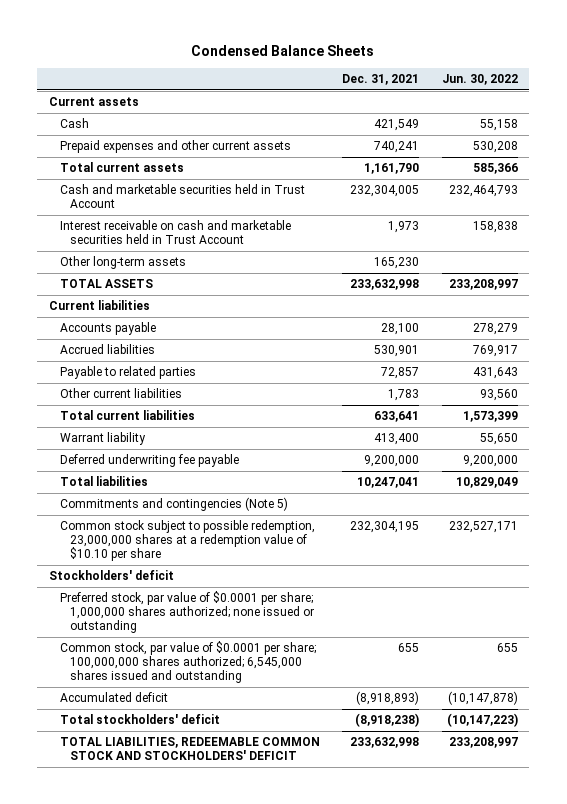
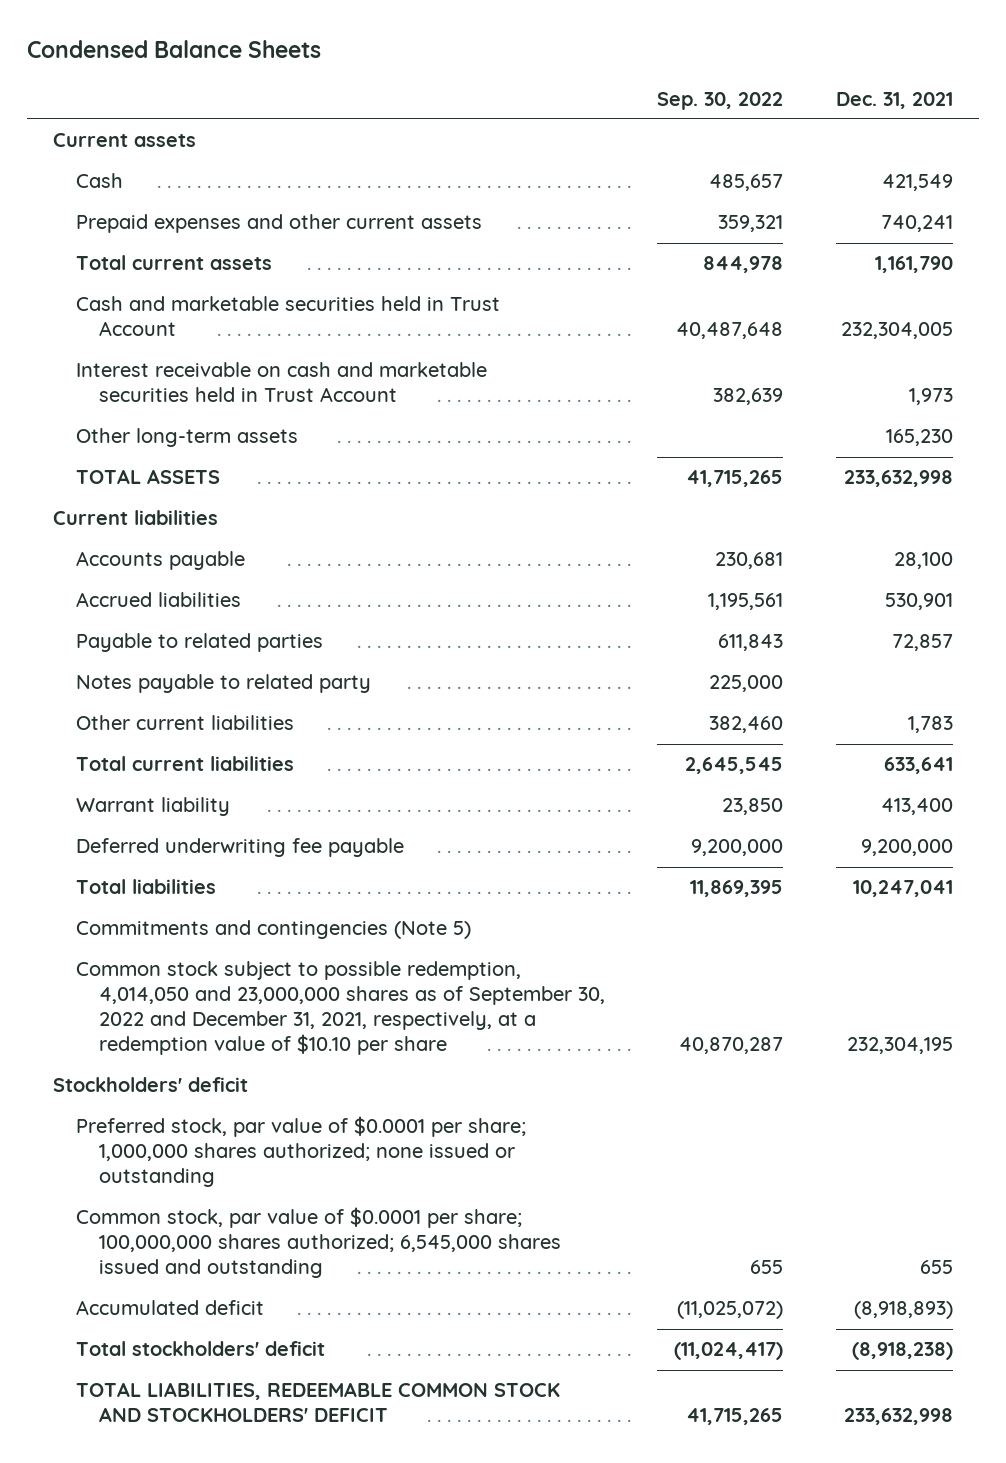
- | Dec. 31, 2021 | Jun. 30, 2022
+ | Sep. 30, 2022 | Dec. 31, 2021
+ Notes payable to related party | 225,000 |
- Common stock subject to possible redemption, 23,000,000 shares at a redemption value of $10.10 per share | 232,304,195 | 232,527,171
+ Common stock subject to possible redemption, 4,014,050 and 23,000,000 shares as of September 30, 2022 and December 31, 2021, respectively, at a redemption value of $10.10 per share | 40,870,287 | 232,304,195

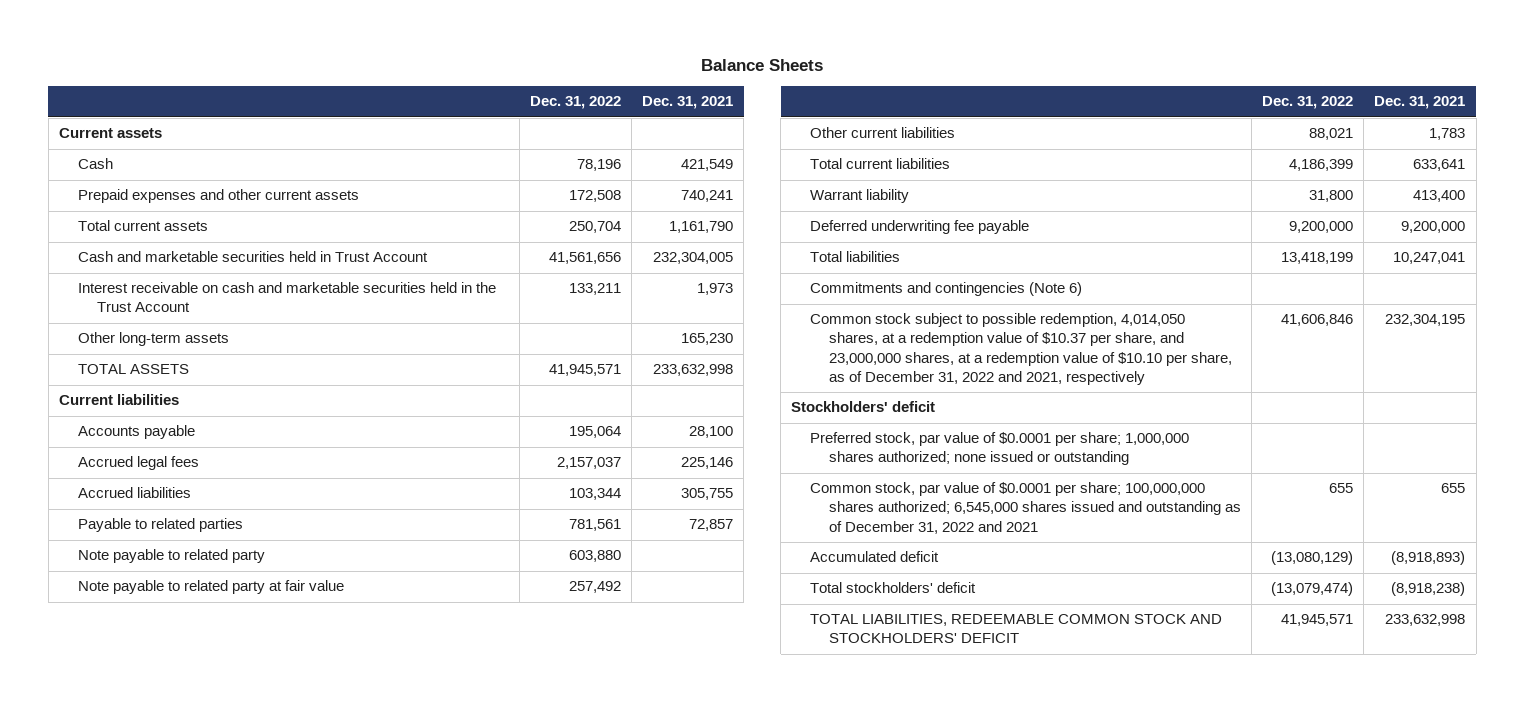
- Condensed Balance Sheets
+ Balance Sheets
- | Sep. 30, 2022 | Dec. 31, 2021
+ | Dec. 31, 2022 | Dec. 31, 2021
- Interest receivable on cash and marketable securities held in Trust Account | 382,639 | 1,973
+ Interest receivable on cash and marketable securities held in the Trust Account | 133,211 | 1,973
- Accrued liabilities | 1,195,561 | 530,901
+ Accrued legal fees | 2,157,037 | 225,146
+ Accrued liabilities | 103,344 | 305,755
- Notes payable to related party | 225,000 |
+ Note payable to related party | 603,880 |
+ Note payable to related party at fair value | 257,492 |
- Commitments and contingencies (Note 5)
- Common stock subject to possible redemption, 4,014,050 and 23,000,000 shares as of September 30, 2022 and December 31, 2021, respectively, at a redemption value of $10.10 per share | 40,870,287 | 232,304,195
+ Commitments and contingencies (Note 6)
+ Common stock subject to possible redemption, 4,014,050 shares, at a redemption value of $10.37 per share, and 23,000,000 shares, at a redemption value of $10.10 per share, as of December 31, 2022 and 2021, respectively | 41,606,846 | 232,304,195
- Common stock, par value of $0.0001 per share; 100,000,000 shares authorized; 6,545,000 shares issued and outstanding | 655 | 655
+ Common stock, par value of $0.0001 per share; 100,000,000 shares authorized; 6,545,000 shares issued and outstanding as of December 31, 2022 and 2021 | 655 | 655

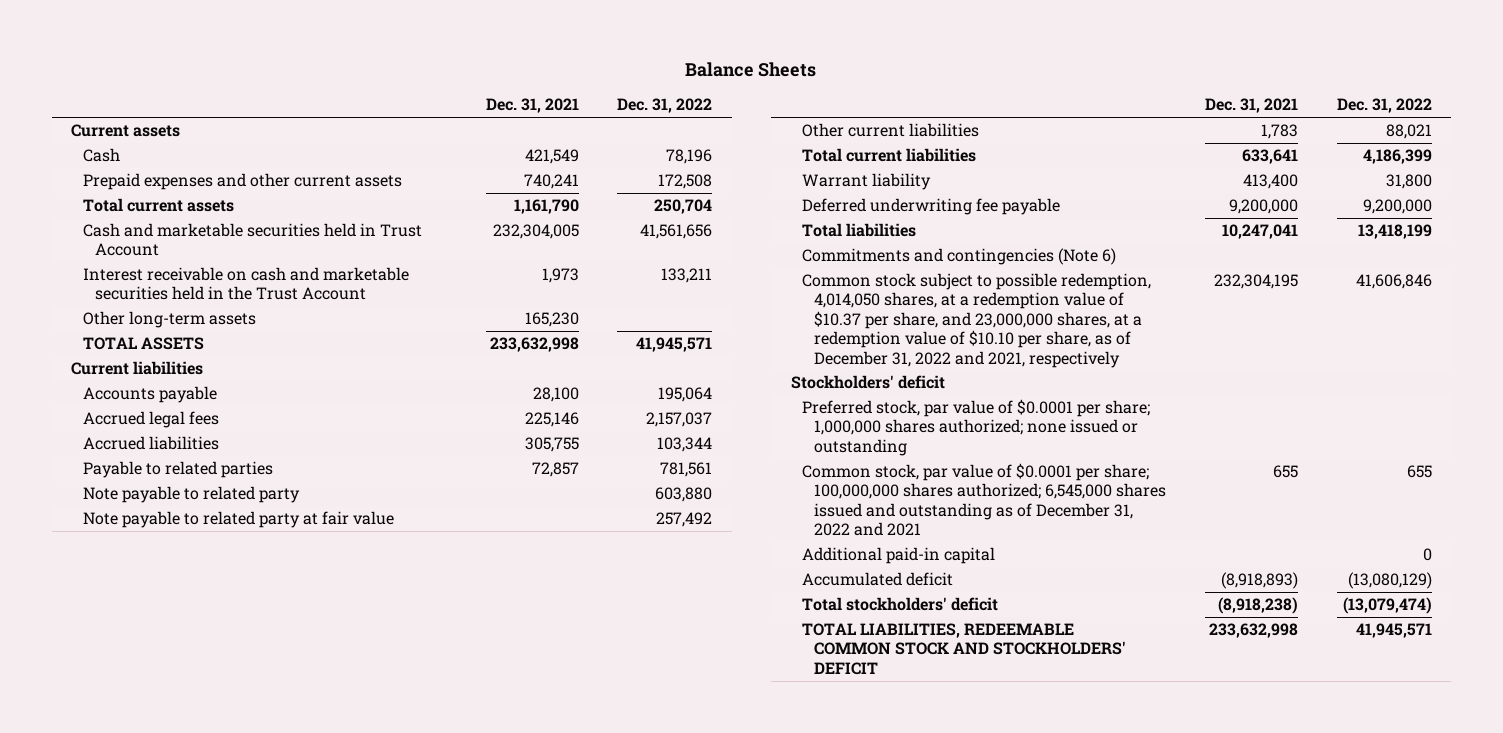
- | Dec. 31, 2022 | Dec. 31, 2021
+ | Dec. 31, 2021 | Dec. 31, 2022
+ Additional paid-in capital | | 0

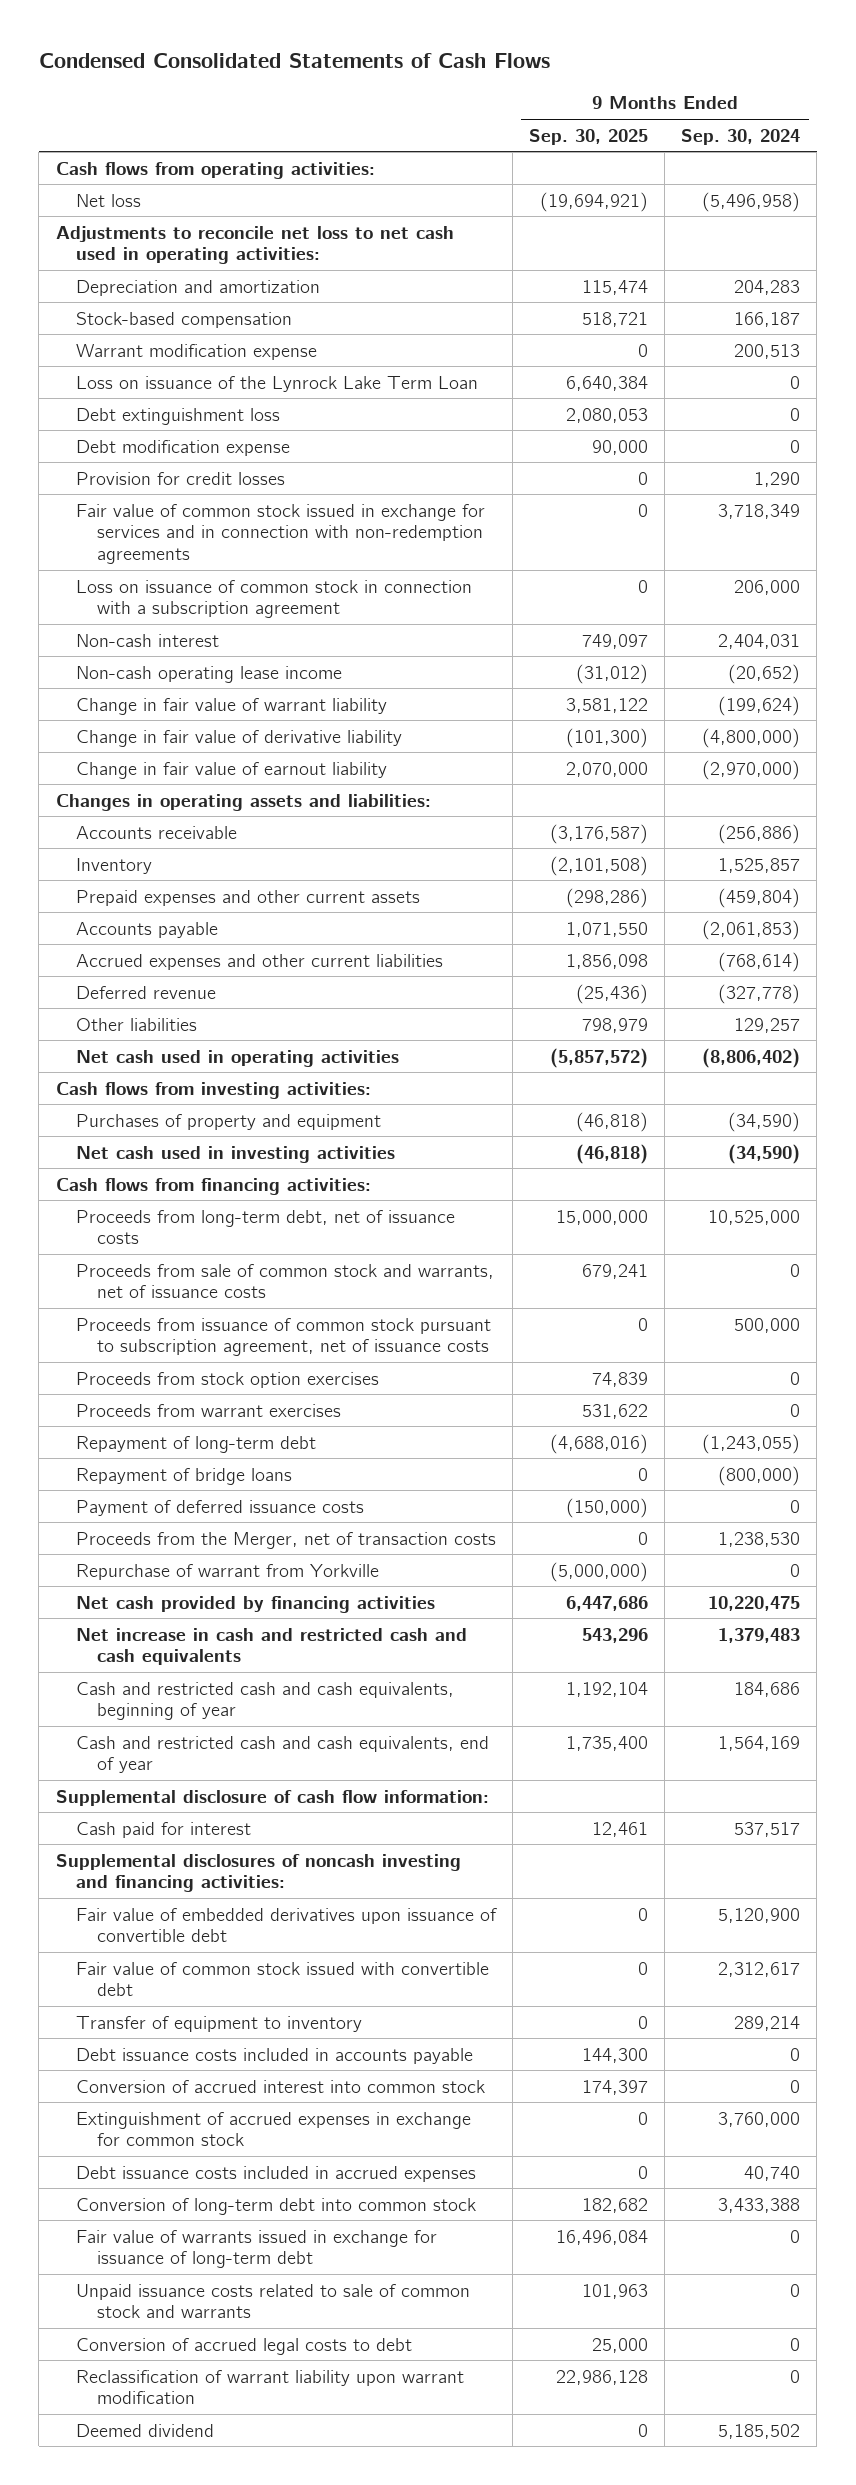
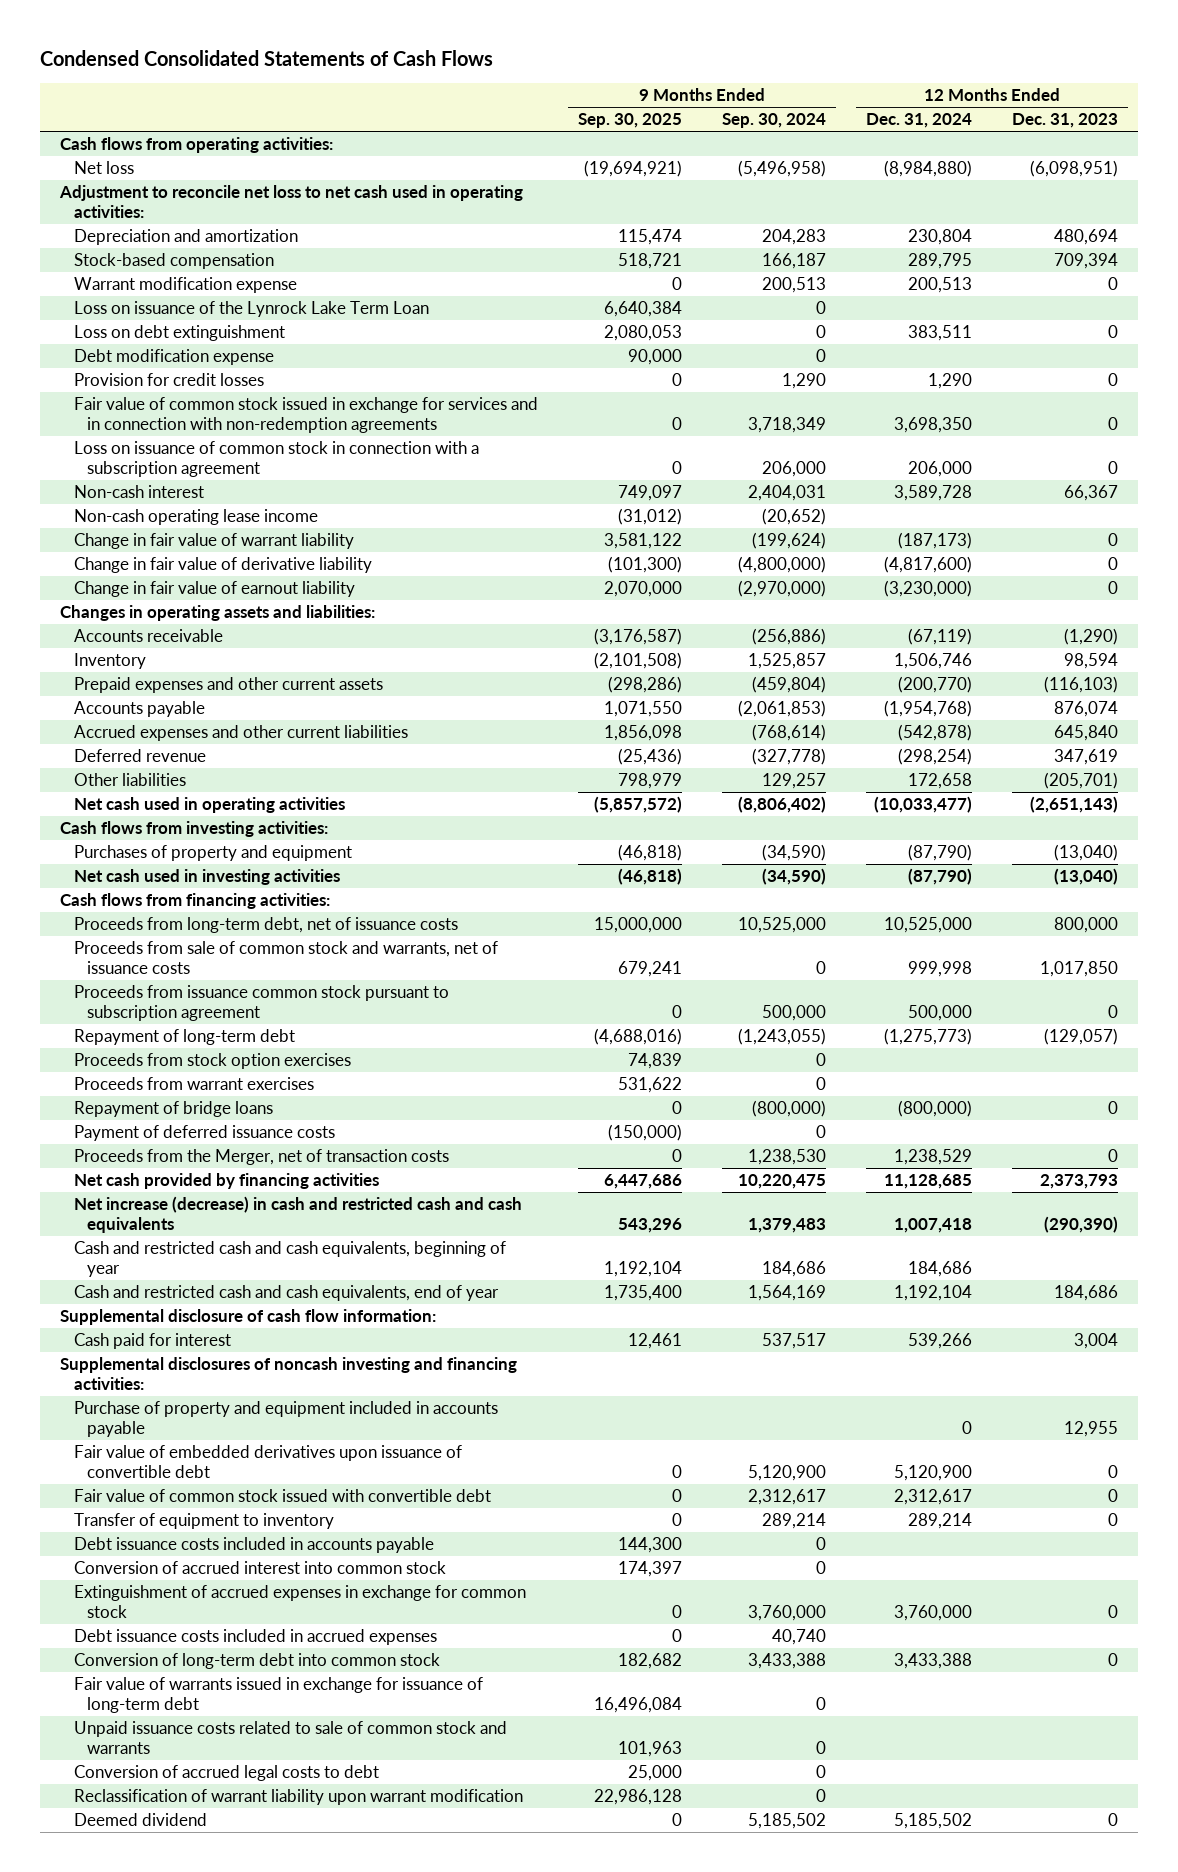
- | 9 Months Ended Sep. 30, 2025 | 9 Months Ended Sep. 30, 2024
+ | 9 Months Ended Sep. 30, 2025 | 9 Months Ended Sep. 30, 2024 | 12 Months Ended Dec. 31, 2024 | 12 Months Ended Dec. 31, 2023
- Adjustments to reconcile net loss to net cash used in operating activities:
+ Adjustment to reconcile net loss to net cash used in operating activities:
- Debt extinguishment loss | 2,080,053 | 0
+ Loss on debt extinguishment | 2,080,053 | 0 | 383,511 | 0
- Proceeds from issuance of common stock pursuant to subscription agreement, net of issuance costs | 0 | 500,000
+ Proceeds from issuance common stock pursuant to subscription agreement | 0 | 500,000 | 500,000 | 0
moved up: Repayment of long-term debt | (4,688,016) | (1,243,055) | (1,275,773) | (129,057)
- Repurchase of warrant from Yorkville | (5,000,000) | 0
- Net increase in cash and restricted cash and cash equivalents | 543,296 | 1,379,483
+ Net increase (decrease) in cash and restricted cash and cash equivalents | 543,296 | 1,379,483 | 1,007,418 | (290,390)
+ Purchase of property and equipment included in accounts payable | | | 0 | 12,955

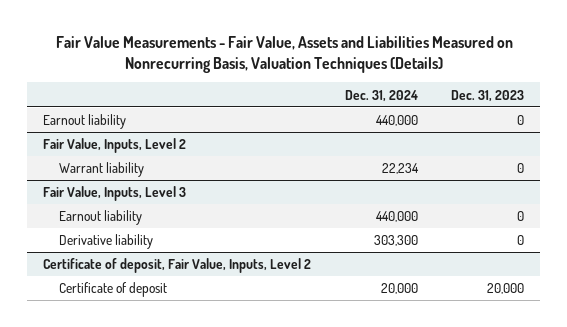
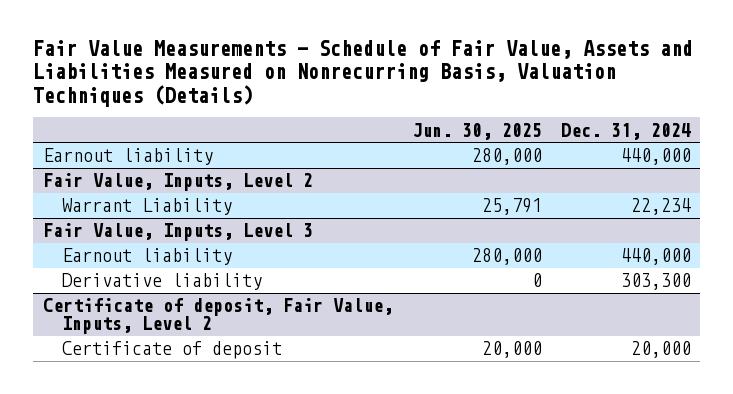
- Fair Value Measurements - Fair Value, Assets and Liabilities Measured on Nonrecurring Basis, Valuation Techniques (Details)
+ Fair Value Measurements - Schedule of Fair Value, Assets and Liabilities Measured on Nonrecurring Basis, Valuation Techniques (Details)
- | Dec. 31, 2024 | Dec. 31, 2023
+ | Jun. 30, 2025 | Dec. 31, 2024
@ Fair Value, Inputs, Level 2
- Warrant liability | 22,234 | 0
+ Warrant Liability | 25,791 | 22,234

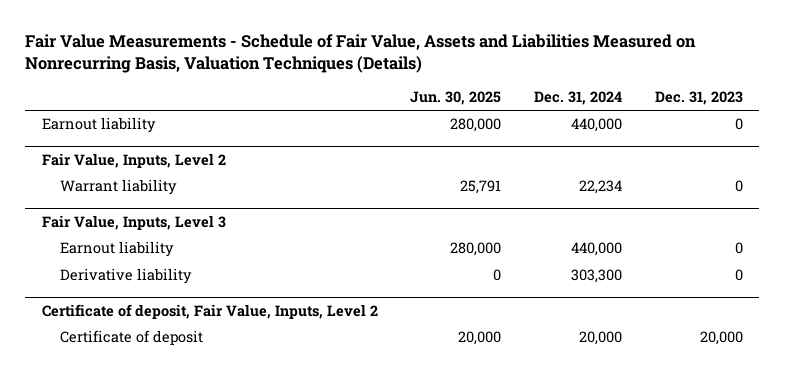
- | Jun. 30, 2025 | Dec. 31, 2024
+ | Jun. 30, 2025 | Dec. 31, 2024 | Dec. 31, 2023
@ Fair Value, Inputs, Level 2
- Warrant Liability | 25,791 | 22,234
+ Warrant liability | 25,791 | 22,234 | 0

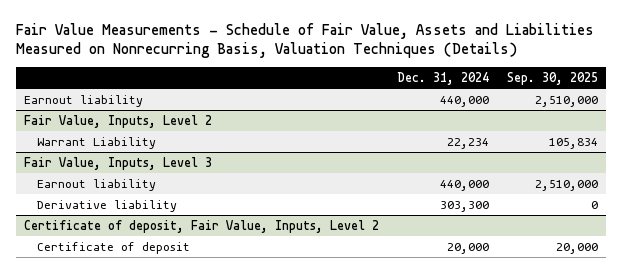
- | Jun. 30, 2025 | Dec. 31, 2024 | Dec. 31, 2023
+ | Dec. 31, 2024 | Sep. 30, 2025
@ Fair Value, Inputs, Level 2
- Warrant liability | 25,791 | 22,234 | 0
+ Warrant Liability | 22,234 | 105,834

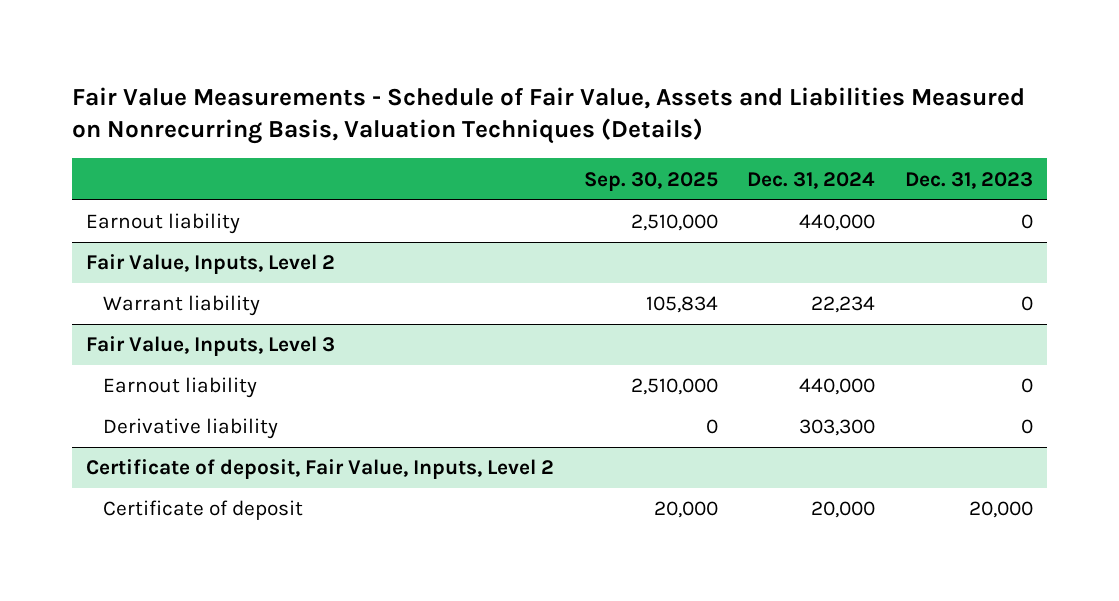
- | Dec. 31, 2024 | Sep. 30, 2025
+ | Sep. 30, 2025 | Dec. 31, 2024 | Dec. 31, 2023
@ Fair Value, Inputs, Level 2
- Warrant Liability | 22,234 | 105,834
+ Warrant liability | 105,834 | 22,234 | 0

